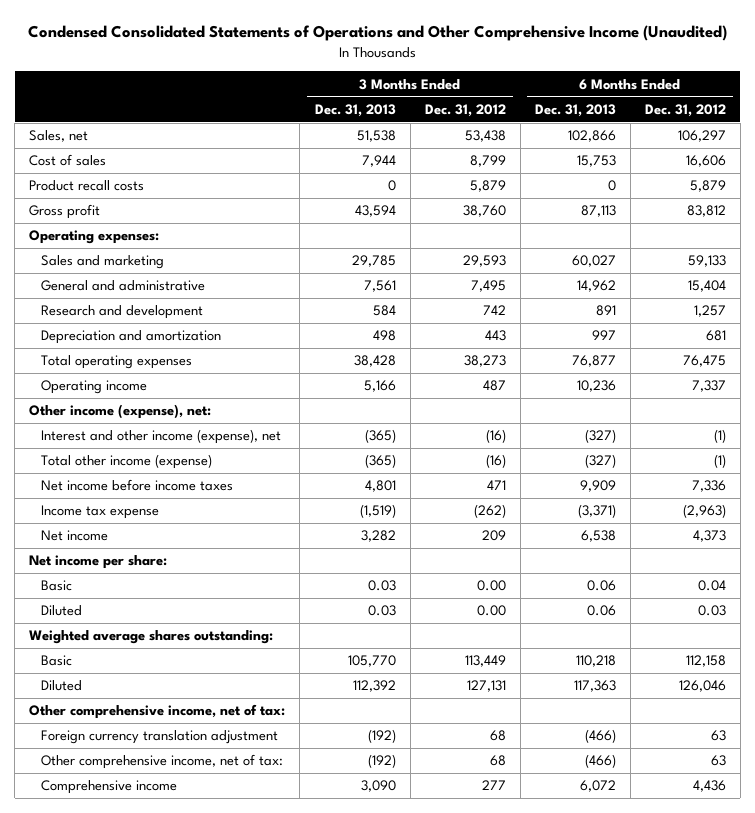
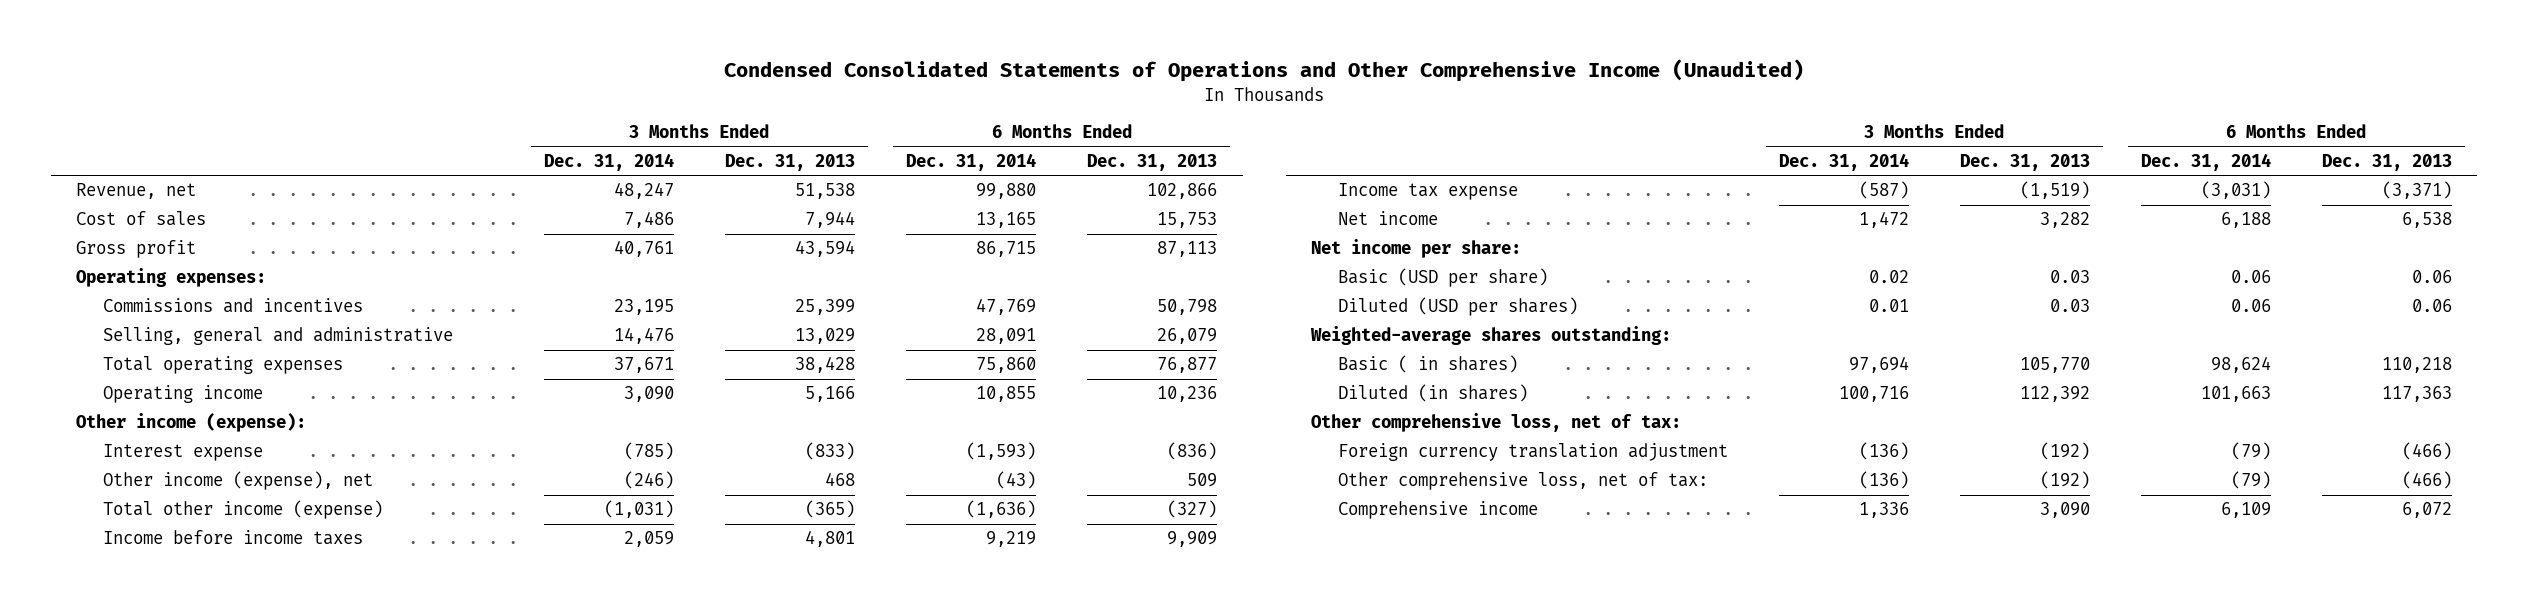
- | 3 Months Ended Dec. 31, 2013 | 3 Months Ended Dec. 31, 2012 | 6 Months Ended Dec. 31, 2013 | 6 Months Ended Dec. 31, 2012
+ | 3 Months Ended Dec. 31, 2014 | 3 Months Ended Dec. 31, 2013 | 6 Months Ended Dec. 31, 2014 | 6 Months Ended Dec. 31, 2013
- Sales, net | 51,538 | 53,438 | 102,866 | 106,297
+ Revenue, net | 48,247 | 51,538 | 99,880 | 102,866
- Product recall costs | 0 | 5,879 | 0 | 5,879
- Sales and marketing | 29,785 | 29,593 | 60,027 | 59,133
- General and administrative | 7,561 | 7,495 | 14,962 | 15,404
- Research and development | 584 | 742 | 891 | 1,257
- Depreciation and amortization | 498 | 443 | 997 | 681
+ Commissions and incentives | 23,195 | 25,399 | 47,769 | 50,798
+ Selling, general and administrative | 14,476 | 13,029 | 28,091 | 26,079
- Other income (expense), net:
- Interest and other income (expense), net | (365) | (16) | (327) | (1)
+ Other income (expense):
+ Interest expense | (785) | (833) | (1,593) | (836)
+ Other income (expense), net | (246) | 468 | (43) | 509
- Net income before income taxes | 4,801 | 471 | 9,909 | 7,336
+ Income before income taxes | 2,059 | 4,801 | 9,219 | 9,909
- Basic | 0.03 | 0.00 | 0.06 | 0.04
- Diluted | 0.03 | 0.00 | 0.06 | 0.03
- Weighted average shares outstanding:
- Basic | 105,770 | 113,449 | 110,218 | 112,158
- Diluted | 112,392 | 127,131 | 117,363 | 126,046
- Other comprehensive income, net of tax:
+ Basic (USD per share) | 0.02 | 0.03 | 0.06 | 0.06
+ Diluted (USD per shares) | 0.01 | 0.03 | 0.06 | 0.06
+ Weighted-average shares outstanding:
+ Basic ( in shares) | 97,694 | 105,770 | 98,624 | 110,218
+ Diluted (in shares) | 100,716 | 112,392 | 101,663 | 117,363
+ Other comprehensive loss, net of tax:
- Other comprehensive income, net of tax: | (192) | 68 | (466) | 63
+ Other comprehensive loss, net of tax: | (136) | (192) | (79) | (466)

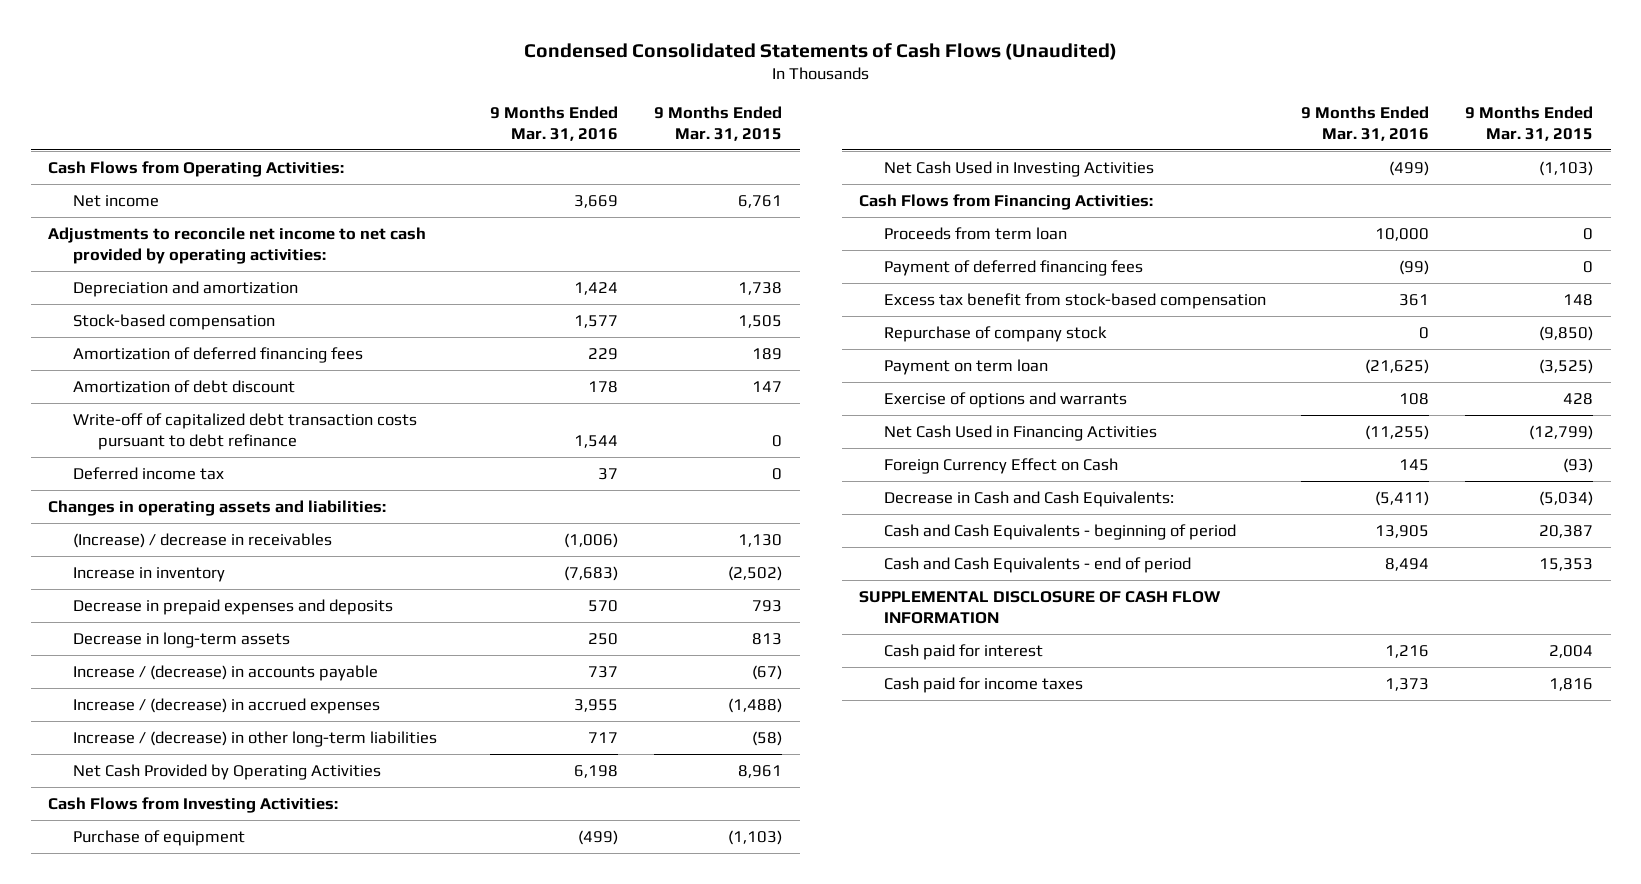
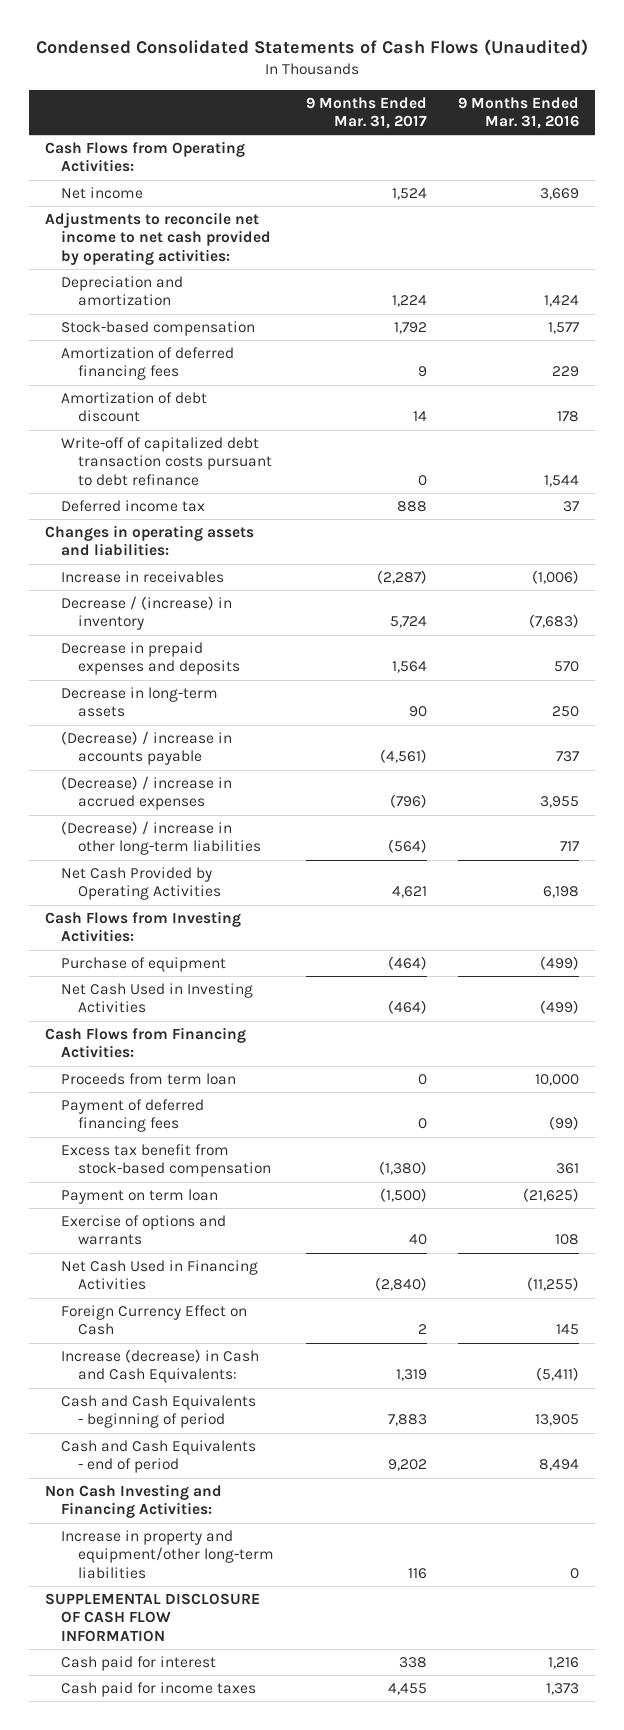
- | 9 Months Ended Mar. 31, 2016 | 9 Months Ended Mar. 31, 2015
+ | 9 Months Ended Mar. 31, 2017 | 9 Months Ended Mar. 31, 2016
- (Increase) / decrease in receivables | (1,006) | 1,130
- Increase in inventory | (7,683) | (2,502)
+ Increase in receivables | (2,287) | (1,006)
+ Decrease / (increase) in inventory | 5,724 | (7,683)
- Increase / (decrease) in accounts payable | 737 | (67)
- Increase / (decrease) in accrued expenses | 3,955 | (1,488)
- Increase / (decrease) in other long-term liabilities | 717 | (58)
+ (Decrease) / increase in accounts payable | (4,561) | 737
+ (Decrease) / increase in accrued expenses | (796) | 3,955
+ (Decrease) / increase in other long-term liabilities | (564) | 717
- Repurchase of company stock | 0 | (9,850)
- Decrease in Cash and Cash Equivalents: | (5,411) | (5,034)
+ Increase (decrease) in Cash and Cash Equivalents: | 1,319 | (5,411)
+ Non Cash Investing and Financing Activities:
+ Increase in property and equipment/other long-term liabilities | 116 | 0

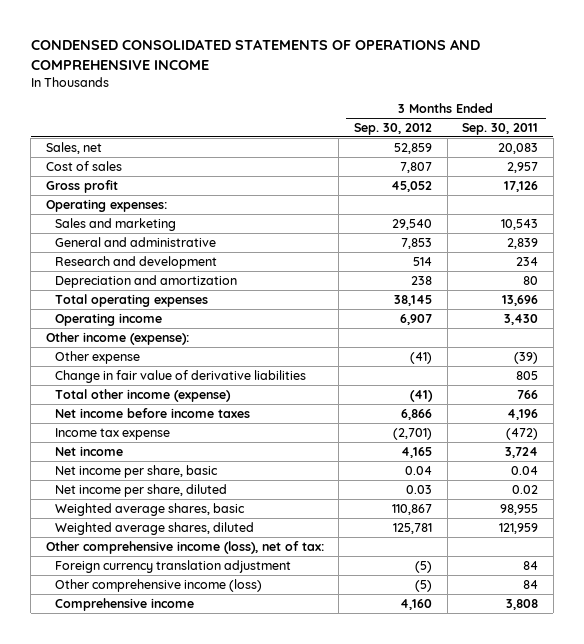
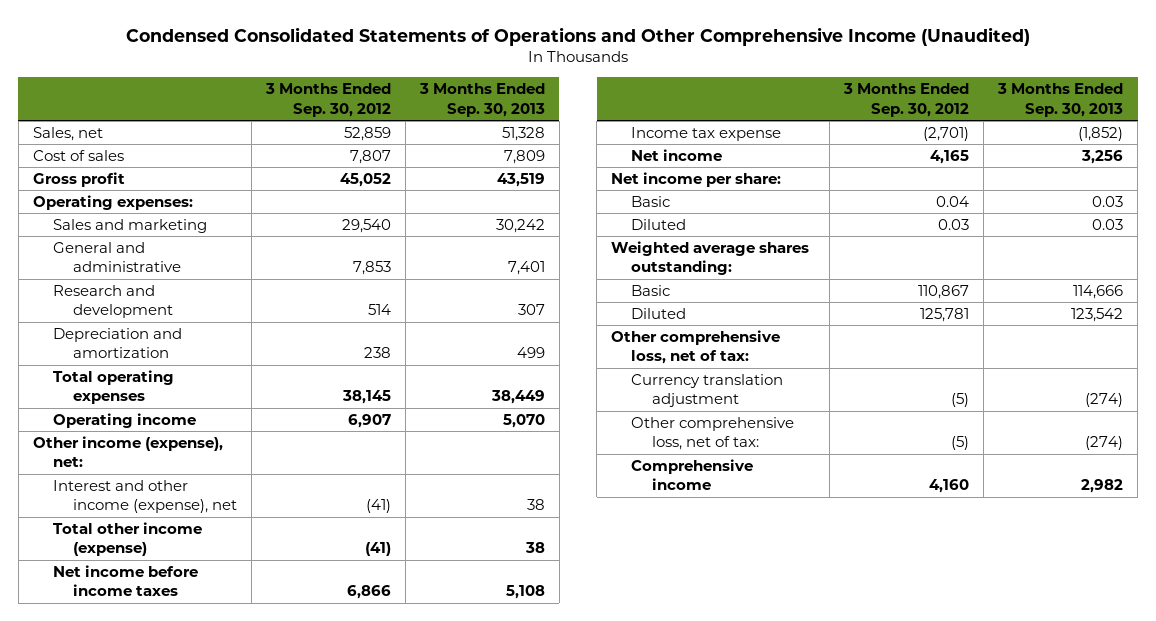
- CONDENSED CONSOLIDATED STATEMENTS OF OPERATIONS AND COMPREHENSIVE INCOME
+ Condensed Consolidated Statements of Operations and Other Comprehensive Income (Unaudited)
- | 3 Months Ended Sep. 30, 2012 | 3 Months Ended Sep. 30, 2011
+ | 3 Months Ended Sep. 30, 2012 | 3 Months Ended Sep. 30, 2013
- Other income (expense):
- Other expense | (41) | (39)
- Change in fair value of derivative liabilities | | 805
+ Other income (expense), net:
+ Interest and other income (expense), net | (41) | 38
- Net income per share, basic | 0.04 | 0.04
- Net income per share, diluted | 0.03 | 0.02
- Weighted average shares, basic | 110,867 | 98,955
- Weighted average shares, diluted | 125,781 | 121,959
- Other comprehensive income (loss), net of tax:
- Foreign currency translation adjustment | (5) | 84
- Other comprehensive income (loss) | (5) | 84
+ Net income per share:
+ Basic | 0.04 | 0.03
+ Diluted | 0.03 | 0.03
+ Weighted average shares outstanding:
+ Basic | 110,867 | 114,666
+ Diluted | 125,781 | 123,542
+ Other comprehensive loss, net of tax:
+ Currency translation adjustment | (5) | (274)
+ Other comprehensive loss, net of tax: | (5) | (274)

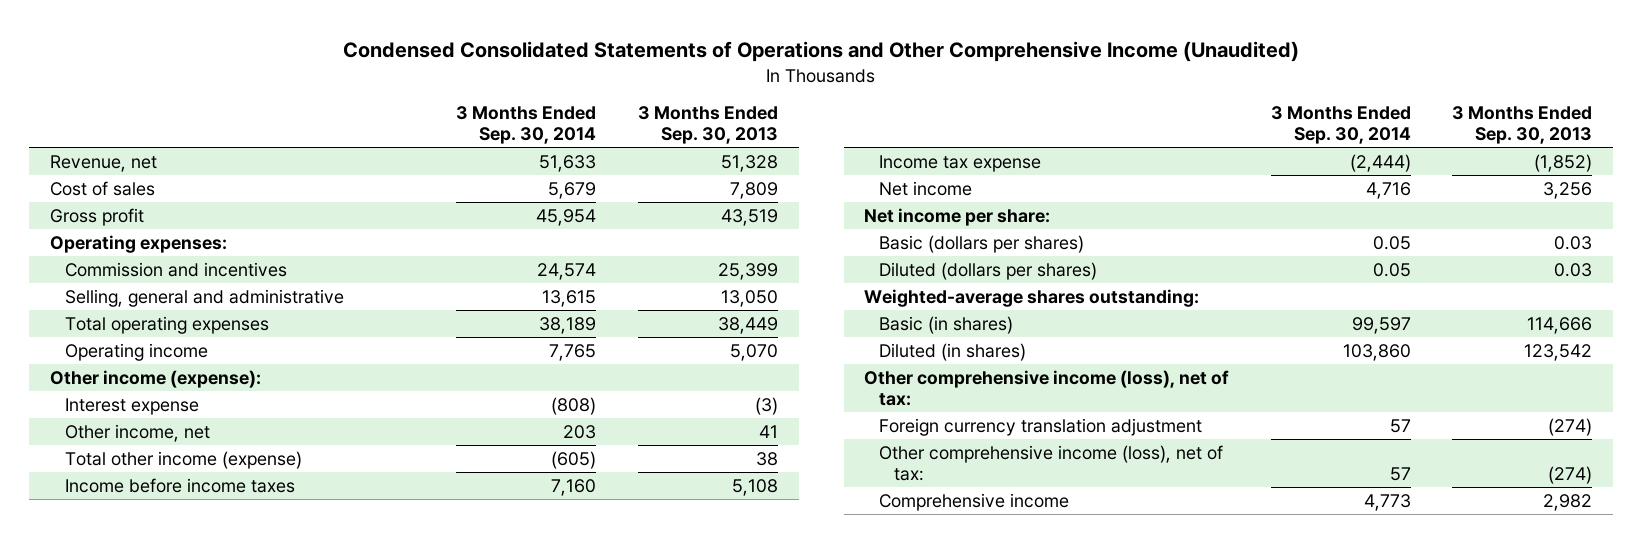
- | 3 Months Ended Sep. 30, 2012 | 3 Months Ended Sep. 30, 2013
+ | 3 Months Ended Sep. 30, 2014 | 3 Months Ended Sep. 30, 2013
- Sales, net | 52,859 | 51,328
+ Revenue, net | 51,633 | 51,328
- Sales and marketing | 29,540 | 30,242
- General and administrative | 7,853 | 7,401
- Research and development | 514 | 307
- Depreciation and amortization | 238 | 499
+ Commission and incentives | 24,574 | 25,399
+ Selling, general and administrative | 13,615 | 13,050
- Other income (expense), net:
- Interest and other income (expense), net | (41) | 38
+ Other income (expense):
+ Interest expense | (808) | (3)
+ Other income, net | 203 | 41
- Net income before income taxes | 6,866 | 5,108
+ Income before income taxes | 7,160 | 5,108
- Basic | 0.04 | 0.03
- Diluted | 0.03 | 0.03
- Weighted average shares outstanding:
- Basic | 110,867 | 114,666
- Diluted | 125,781 | 123,542
- Other comprehensive loss, net of tax:
- Currency translation adjustment | (5) | (274)
- Other comprehensive loss, net of tax: | (5) | (274)
+ Basic (dollars per shares) | 0.05 | 0.03
+ Diluted (dollars per shares) | 0.05 | 0.03
+ Weighted-average shares outstanding:
+ Basic (in shares) | 99,597 | 114,666
+ Diluted (in shares) | 103,860 | 123,542
+ Other comprehensive income (loss), net of tax:
+ Foreign currency translation adjustment | 57 | (274)
+ Other comprehensive income (loss), net of tax: | 57 | (274)

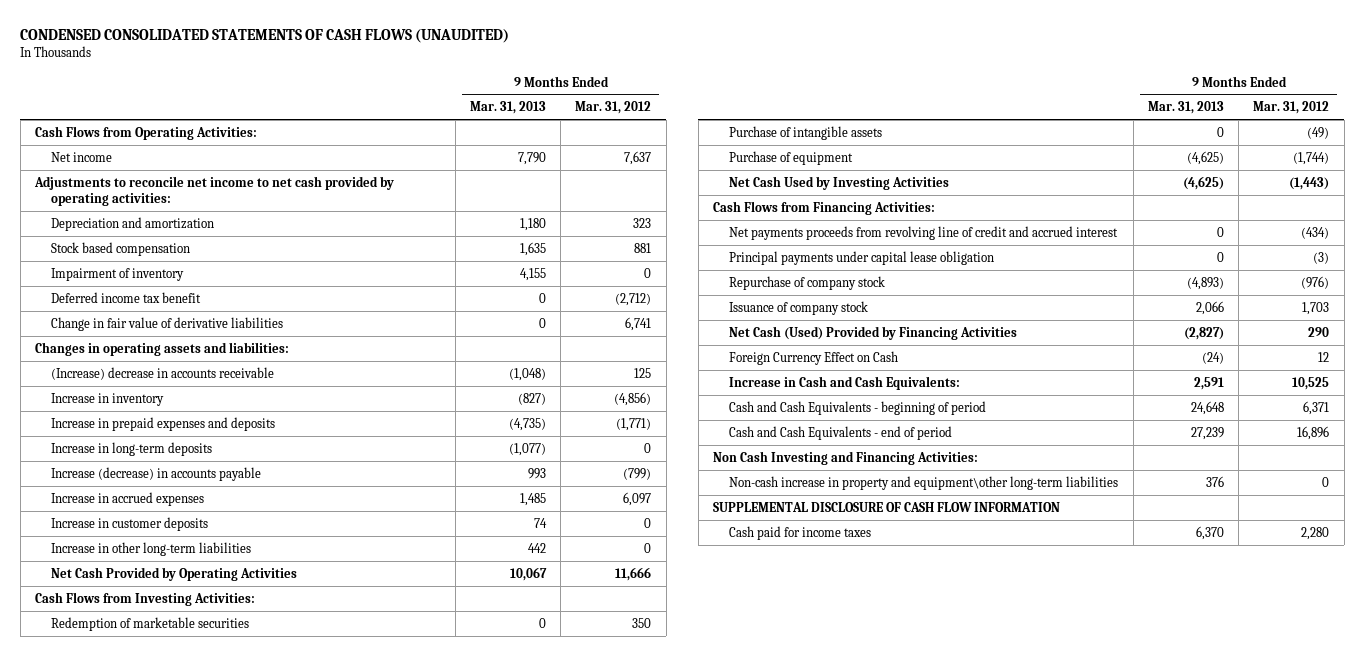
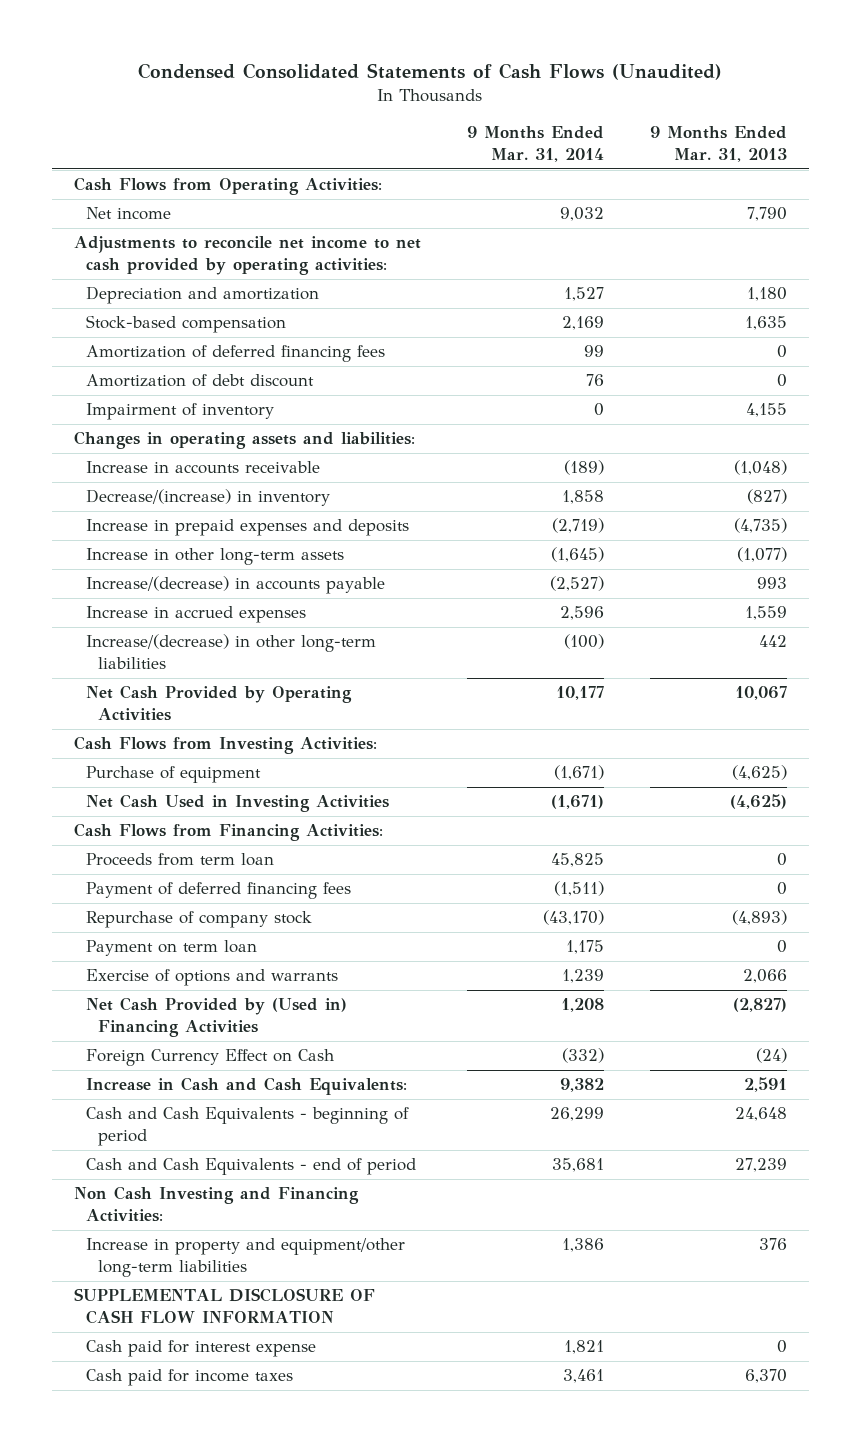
- CONDENSED CONSOLIDATED STATEMENTS OF CASH FLOWS (UNAUDITED)
+ Condensed Consolidated Statements of Cash Flows (Unaudited)
- | 9 Months Ended Mar. 31, 2013 | 9 Months Ended Mar. 31, 2012
+ | 9 Months Ended Mar. 31, 2014 | 9 Months Ended Mar. 31, 2013
- Stock based compensation | 1,635 | 881
+ Stock-based compensation | 2,169 | 1,635
+ Amortization of deferred financing fees | 99 | 0
+ Amortization of debt discount | 76 | 0
- Deferred income tax benefit | 0 | (2,712)
- Change in fair value of derivative liabilities | 0 | 6,741
- (Increase) decrease in accounts receivable | (1,048) | 125
- Increase in inventory | (827) | (4,856)
+ Increase in accounts receivable | (189) | (1,048)
+ Decrease/(increase) in inventory | 1,858 | (827)
- Increase in long-term deposits | (1,077) | 0
- Increase (decrease) in accounts payable | 993 | (799)
- Increase in accrued expenses | 1,485 | 6,097
- Increase in customer deposits | 74 | 0
- Increase in other long-term liabilities | 442 | 0
+ Increase in other long-term assets | (1,645) | (1,077)
+ Increase/(decrease) in accounts payable | (2,527) | 993
+ Increase in accrued expenses | 2,596 | 1,559
+ Increase/(decrease) in other long-term liabilities | (100) | 442
- Redemption of marketable securities | 0 | 350
- Purchase of intangible assets | 0 | (49)
- Net Cash Used by Investing Activities | (4,625) | (1,443)
+ Net Cash Used in Investing Activities | (1,671) | (4,625)
- Net payments proceeds from revolving line of credit and accrued interest | 0 | (434)
- Principal payments under capital lease obligation | 0 | (3)
+ Proceeds from term loan | 45,825 | 0
+ Payment of deferred financing fees | (1,511) | 0
- Issuance of company stock | 2,066 | 1,703
- Net Cash (Used) Provided by Financing Activities | (2,827) | 290
+ Payment on term loan | 1,175 | 0
+ Exercise of options and warrants | 1,239 | 2,066
+ Net Cash Provided by (Used in) Financing Activities | 1,208 | (2,827)
- Non-cash increase in property and equipment\other long-term liabilities | 376 | 0
+ Increase in property and equipment/other long-term liabilities | 1,386 | 376
+ Cash paid for interest expense | 1,821 | 0

